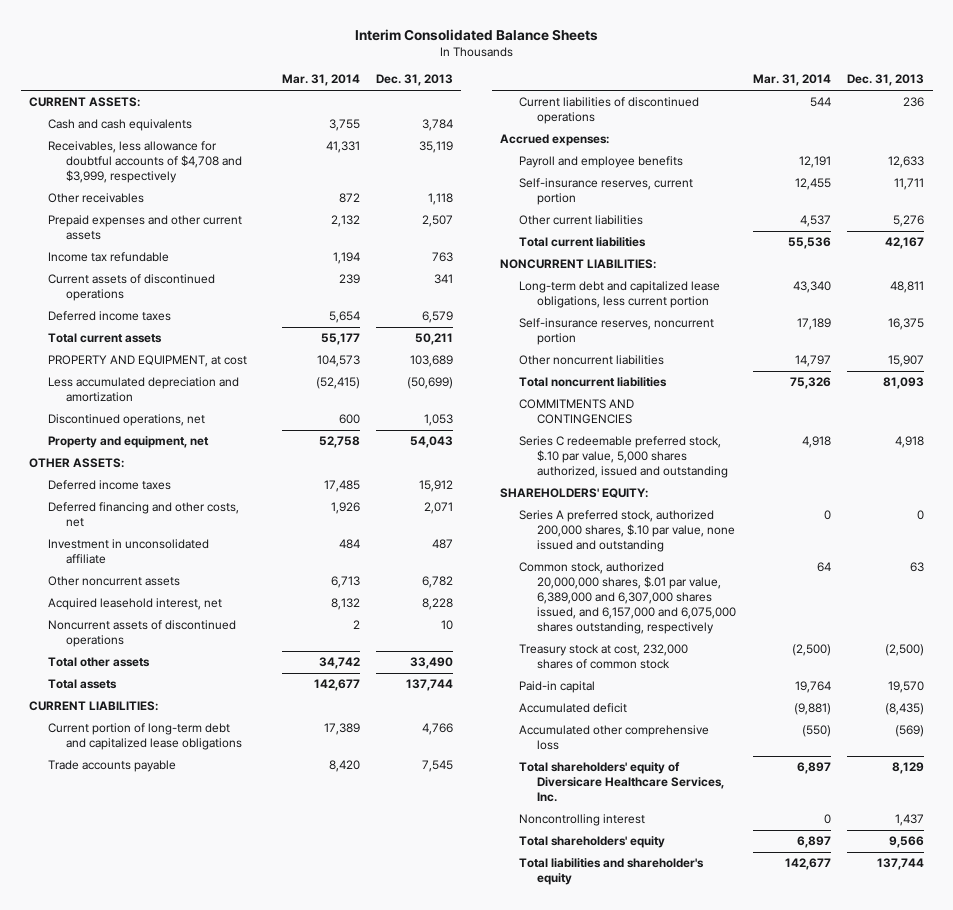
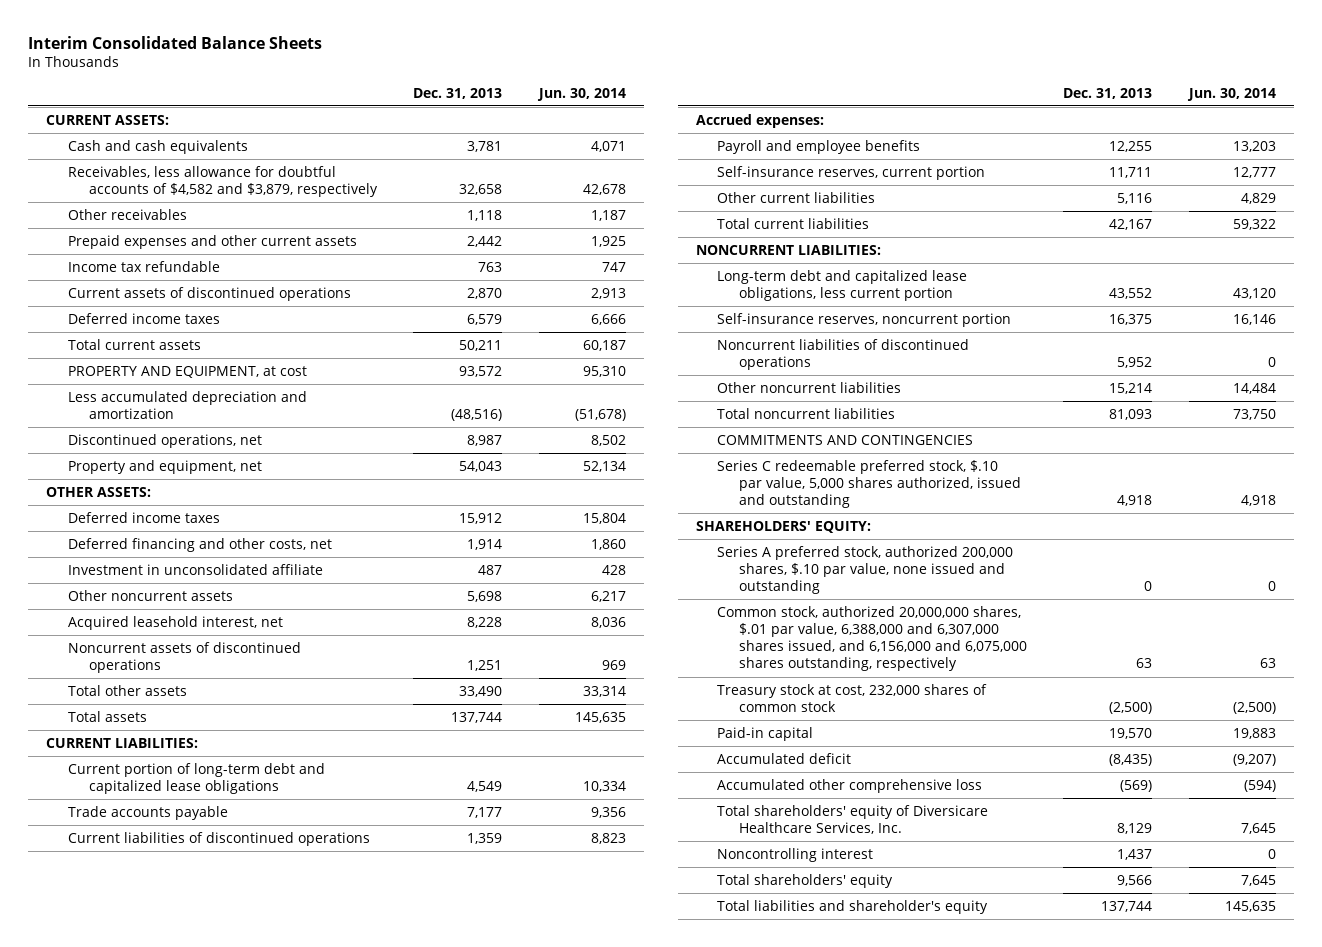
- | Mar. 31, 2014 | Dec. 31, 2013
+ | Dec. 31, 2013 | Jun. 30, 2014
- Cash and cash equivalents | 3,755 | 3,784
- Receivables, less allowance for doubtful accounts of $4,708 and $3,999, respectively | 41,331 | 35,119
+ Cash and cash equivalents | 3,781 | 4,071
+ Receivables, less allowance for doubtful accounts of $4,582 and $3,879, respectively | 32,658 | 42,678
- Prepaid expenses and other current assets | 2,132 | 2,507
+ Prepaid expenses and other current assets | 2,442 | 1,925
- Current assets of discontinued operations | 239 | 341
+ Current assets of discontinued operations | 2,870 | 2,913
- PROPERTY AND EQUIPMENT, at cost | 104,573 | 103,689
- Less accumulated depreciation and amortization | (52,415) | (50,699)
- Discontinued operations, net | 600 | 1,053
+ PROPERTY AND EQUIPMENT, at cost | 93,572 | 95,310
+ Less accumulated depreciation and amortization | (48,516) | (51,678)
+ Discontinued operations, net | 8,987 | 8,502
- Deferred financing and other costs, net | 1,926 | 2,071
+ Deferred financing and other costs, net | 1,914 | 1,860
- Other noncurrent assets | 6,713 | 6,782
+ Other noncurrent assets | 5,698 | 6,217
- Noncurrent assets of discontinued operations | 2 | 10
+ Noncurrent assets of discontinued operations | 1,251 | 969
- Current portion of long-term debt and capitalized lease obligations | 17,389 | 4,766
- Trade accounts payable | 8,420 | 7,545
- Current liabilities of discontinued operations | 544 | 236
+ Current portion of long-term debt and capitalized lease obligations | 4,549 | 10,334
+ Trade accounts payable | 7,177 | 9,356
+ Current liabilities of discontinued operations | 1,359 | 8,823
- Payroll and employee benefits | 12,191 | 12,633
+ Payroll and employee benefits | 12,255 | 13,203
- Other current liabilities | 4,537 | 5,276
+ Other current liabilities | 5,116 | 4,829
- Long-term debt and capitalized lease obligations, less current portion | 43,340 | 48,811
+ Long-term debt and capitalized lease obligations, less current portion | 43,552 | 43,120
- Other noncurrent liabilities | 14,797 | 15,907
+ Noncurrent liabilities of discontinued operations | 5,952 | 0
+ Other noncurrent liabilities | 15,214 | 14,484
- Common stock, authorized 20,000,000 shares, $.01 par value, 6,389,000 and 6,307,000 shares issued, and 6,157,000 and 6,075,000 shares outstanding, respectively | 64 | 63
+ Common stock, authorized 20,000,000 shares, $.01 par value, 6,388,000 and 6,307,000 shares issued, and 6,156,000 and 6,075,000 shares outstanding, respectively | 63 | 63

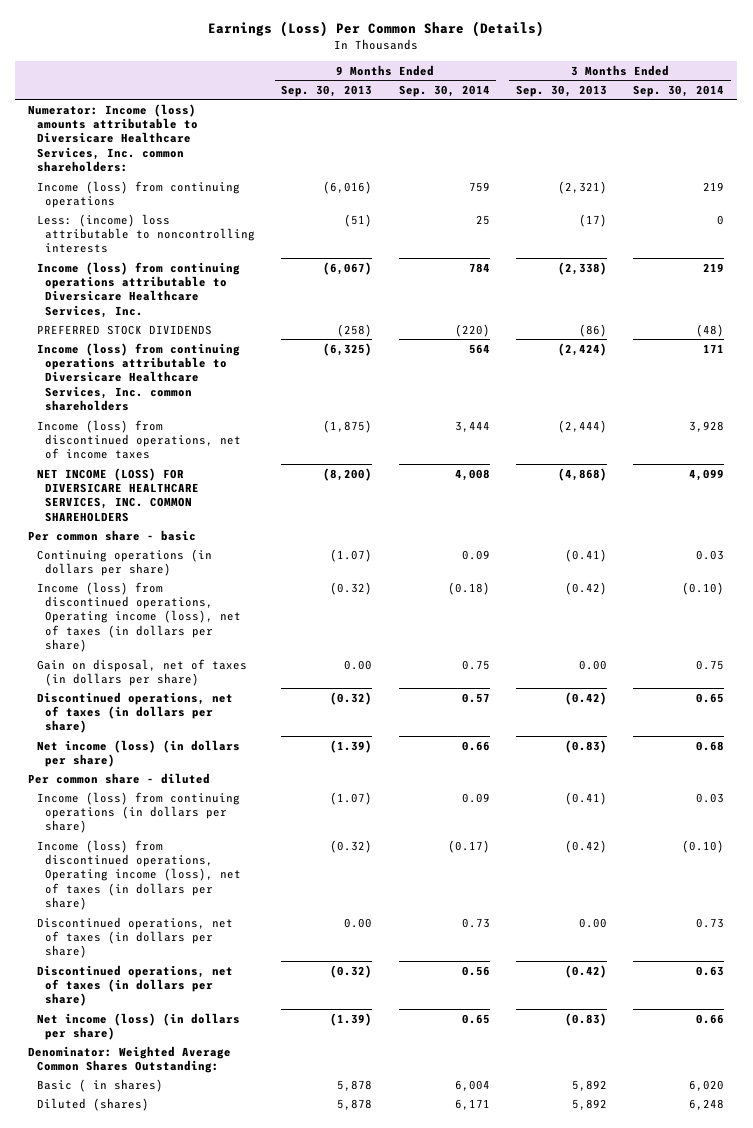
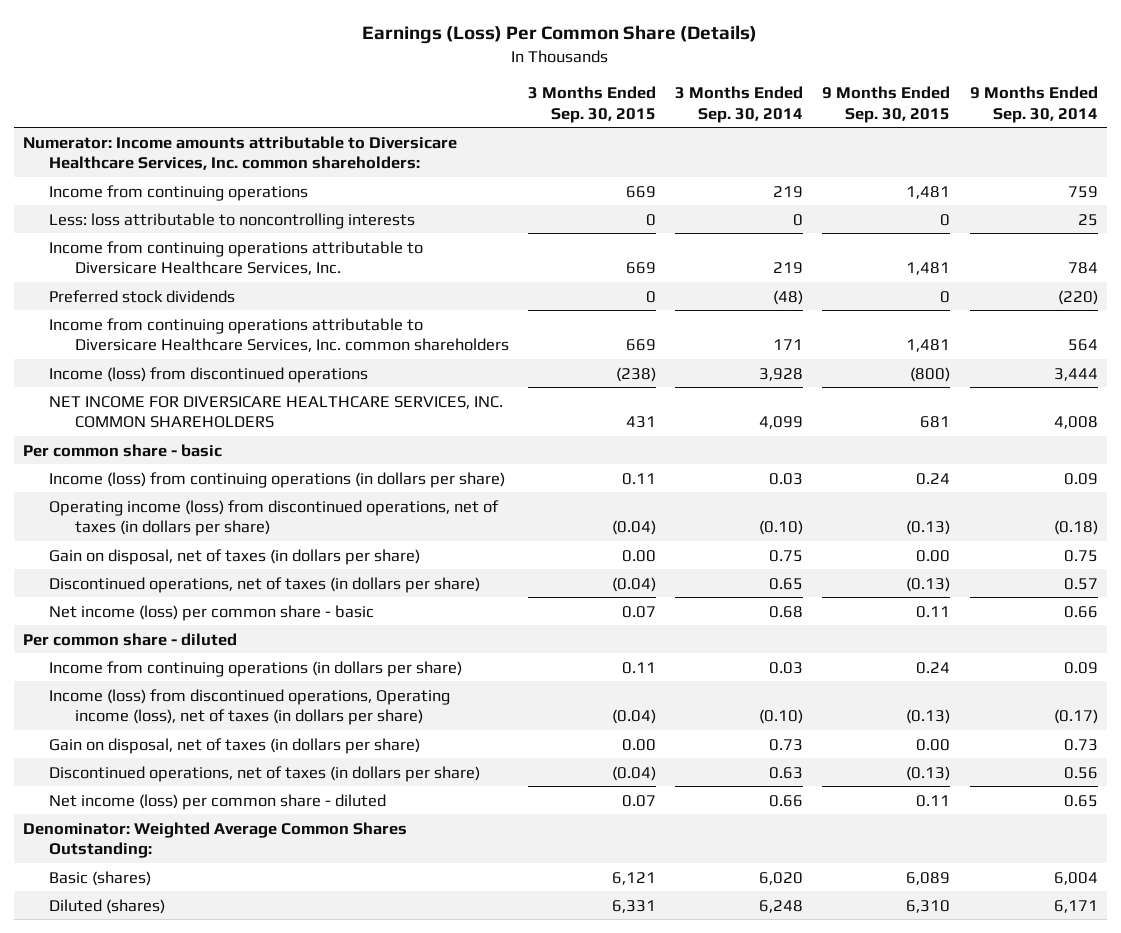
- | 9 Months Ended Sep. 30, 2013 | 9 Months Ended Sep. 30, 2014 | 3 Months Ended Sep. 30, 2013 | 3 Months Ended Sep. 30, 2014
+ | 3 Months Ended Sep. 30, 2015 | 3 Months Ended Sep. 30, 2014 | 9 Months Ended Sep. 30, 2015 | 9 Months Ended Sep. 30, 2014
- Numerator: Income (loss) amounts attributable to Diversicare Healthcare Services, Inc. common shareholders:
- Income (loss) from continuing operations | (6,016) | 759 | (2,321) | 219
- Less: (income) loss attributable to noncontrolling interests | (51) | 25 | (17) | 0
- Income (loss) from continuing operations attributable to Diversicare Healthcare Services, Inc. | (6,067) | 784 | (2,338) | 219
- PREFERRED STOCK DIVIDENDS | (258) | (220) | (86) | (48)
- Income (loss) from continuing operations attributable to Diversicare Healthcare Services, Inc. common shareholders | (6,325) | 564 | (2,424) | 171
- Income (loss) from discontinued operations, net of income taxes | (1,875) | 3,444 | (2,444) | 3,928
- NET INCOME (LOSS) FOR DIVERSICARE HEALTHCARE SERVICES, INC. COMMON SHAREHOLDERS | (8,200) | 4,008 | (4,868) | 4,099
+ Numerator: Income amounts attributable to Diversicare Healthcare Services, Inc. common shareholders:
+ Income from continuing operations | 669 | 219 | 1,481 | 759
+ Less: loss attributable to noncontrolling interests | 0 | 0 | 0 | 25
+ Income from continuing operations attributable to Diversicare Healthcare Services, Inc. | 669 | 219 | 1,481 | 784
+ Preferred stock dividends | 0 | (48) | 0 | (220)
+ Income from continuing operations attributable to Diversicare Healthcare Services, Inc. common shareholders | 669 | 171 | 1,481 | 564
+ Income (loss) from discontinued operations | (238) | 3,928 | (800) | 3,444
+ NET INCOME FOR DIVERSICARE HEALTHCARE SERVICES, INC. COMMON SHAREHOLDERS | 431 | 4,099 | 681 | 4,008
- Continuing operations (in dollars per share) | (1.07) | 0.09 | (0.41) | 0.03
- Income (loss) from discontinued operations, Operating income (loss), net of taxes (in dollars per share) | (0.32) | (0.18) | (0.42) | (0.10)
moved up: Income (loss) from continuing operations (in dollars per share) | 0.11 | 0.03 | 0.24 | 0.09
+ Operating income (loss) from discontinued operations, net of taxes (in dollars per share) | (0.04) | (0.10) | (0.13) | (0.18)
- Net income (loss) (in dollars per share) | (1.39) | 0.66 | (0.83) | 0.68
+ Net income (loss) per common share - basic | 0.07 | 0.68 | 0.11 | 0.66
+ Income from continuing operations (in dollars per share) | 0.11 | 0.03 | 0.24 | 0.09
- Discontinued operations, net of taxes (in dollars per share) | 0.00 | 0.73 | 0.00 | 0.73
+ Gain on disposal, net of taxes (in dollars per share) | 0.00 | 0.73 | 0.00 | 0.73
- Net income (loss) (in dollars per share) | (1.39) | 0.65 | (0.83) | 0.66
+ Net income (loss) per common share - diluted | 0.07 | 0.66 | 0.11 | 0.65
- Basic ( in shares) | 5,878 | 6,004 | 5,892 | 6,020
+ Basic (shares) | 6,121 | 6,020 | 6,089 | 6,004

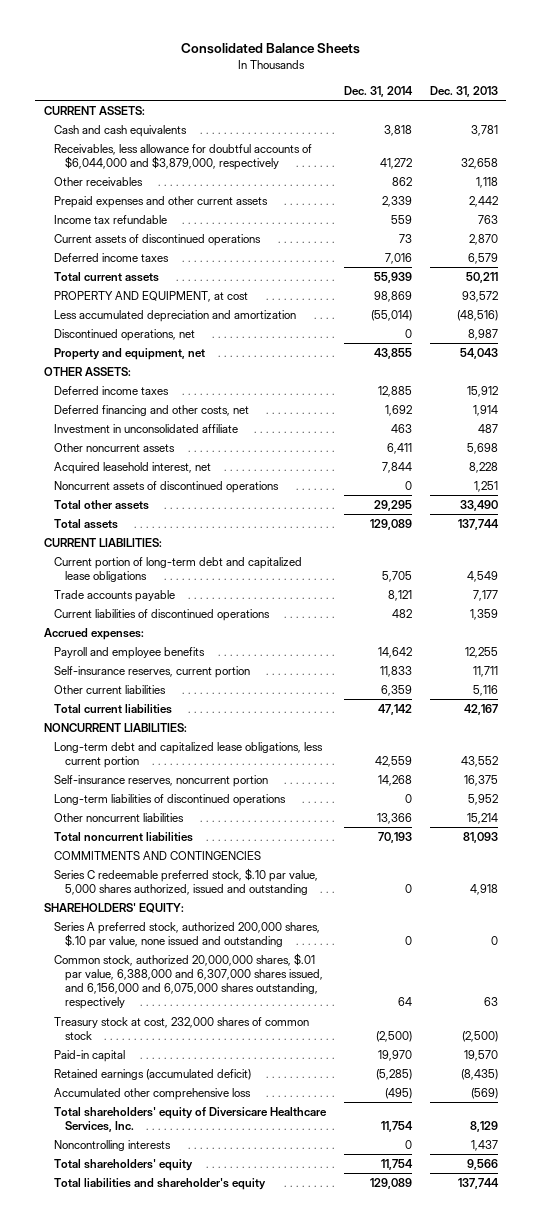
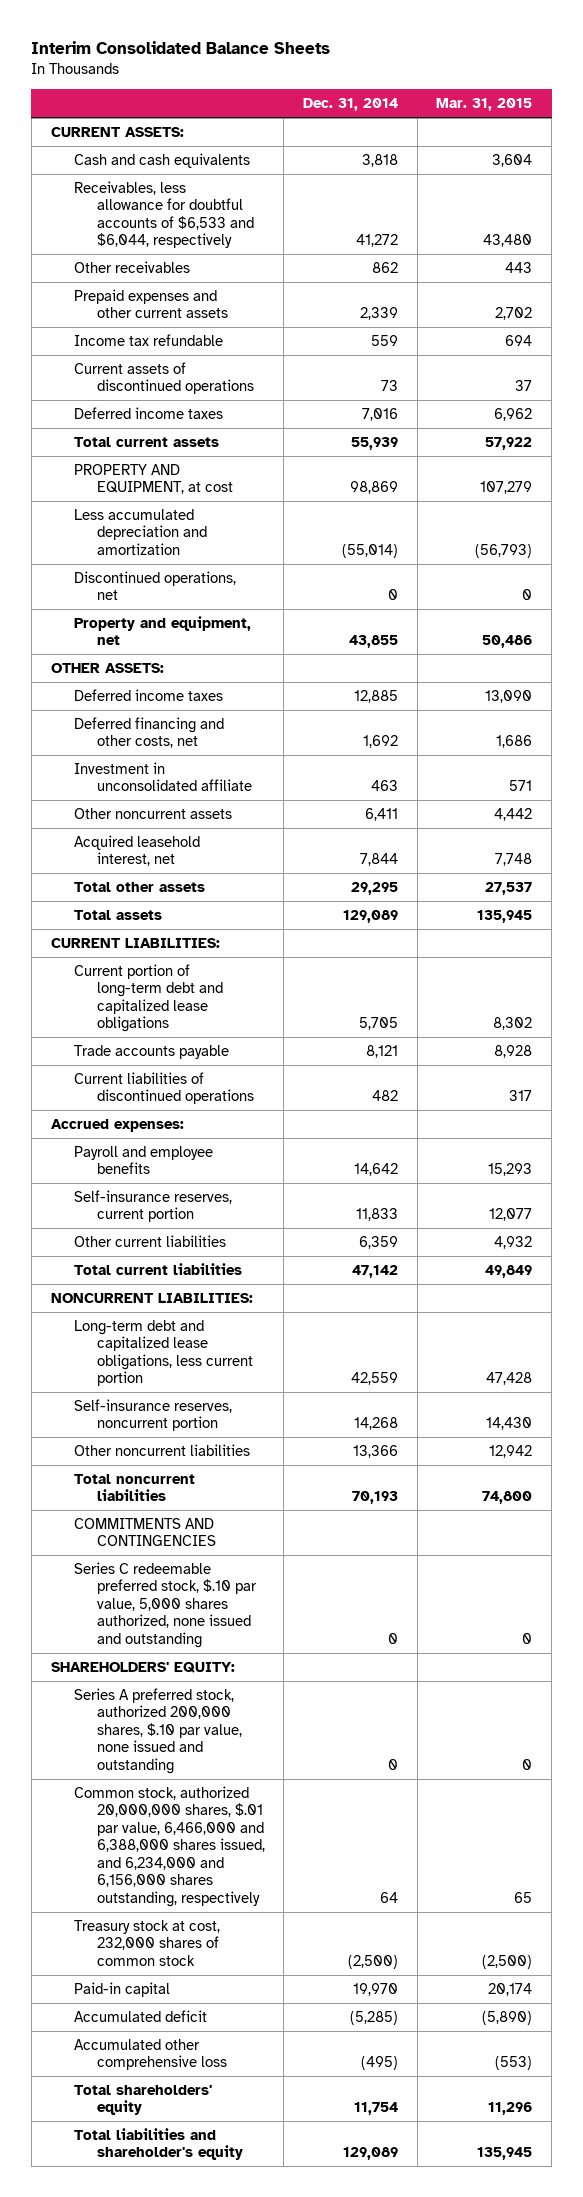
- Consolidated Balance Sheets
+ Interim Consolidated Balance Sheets
- | Dec. 31, 2014 | Dec. 31, 2013
+ | Dec. 31, 2014 | Mar. 31, 2015
- Receivables, less allowance for doubtful accounts of $6,044,000 and $3,879,000, respectively | 41,272 | 32,658
+ Receivables, less allowance for doubtful accounts of $6,533 and $6,044, respectively | 41,272 | 43,480
- Noncurrent assets of discontinued operations | 0 | 1,251
- Long-term liabilities of discontinued operations | 0 | 5,952
- Series C redeemable preferred stock, $.10 par value, 5,000 shares authorized, issued and outstanding | 0 | 4,918
+ Series C redeemable preferred stock, $.10 par value, 5,000 shares authorized, none issued and outstanding | 0 | 0
- Common stock, authorized 20,000,000 shares, $.01 par value, 6,388,000 and 6,307,000 shares issued, and 6,156,000 and 6,075,000 shares outstanding, respectively | 64 | 63
+ Common stock, authorized 20,000,000 shares, $.01 par value, 6,466,000 and 6,388,000 shares issued, and 6,234,000 and 6,156,000 shares outstanding, respectively | 64 | 65
- Retained earnings (accumulated deficit) | (5,285) | (8,435)
+ Accumulated deficit | (5,285) | (5,890)
- Total shareholders' equity of Diversicare Healthcare Services, Inc. | 11,754 | 8,129
- Noncontrolling interests | 0 | 1,437

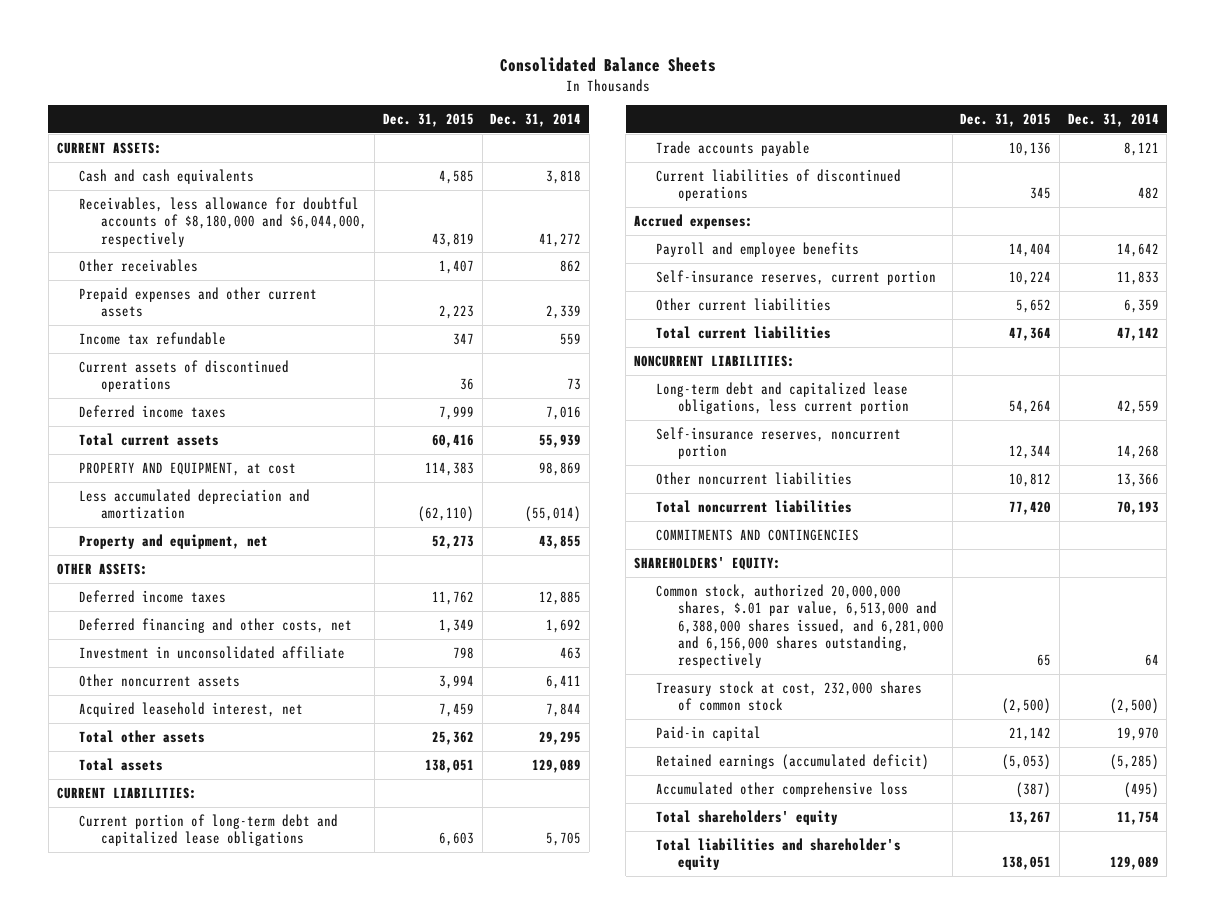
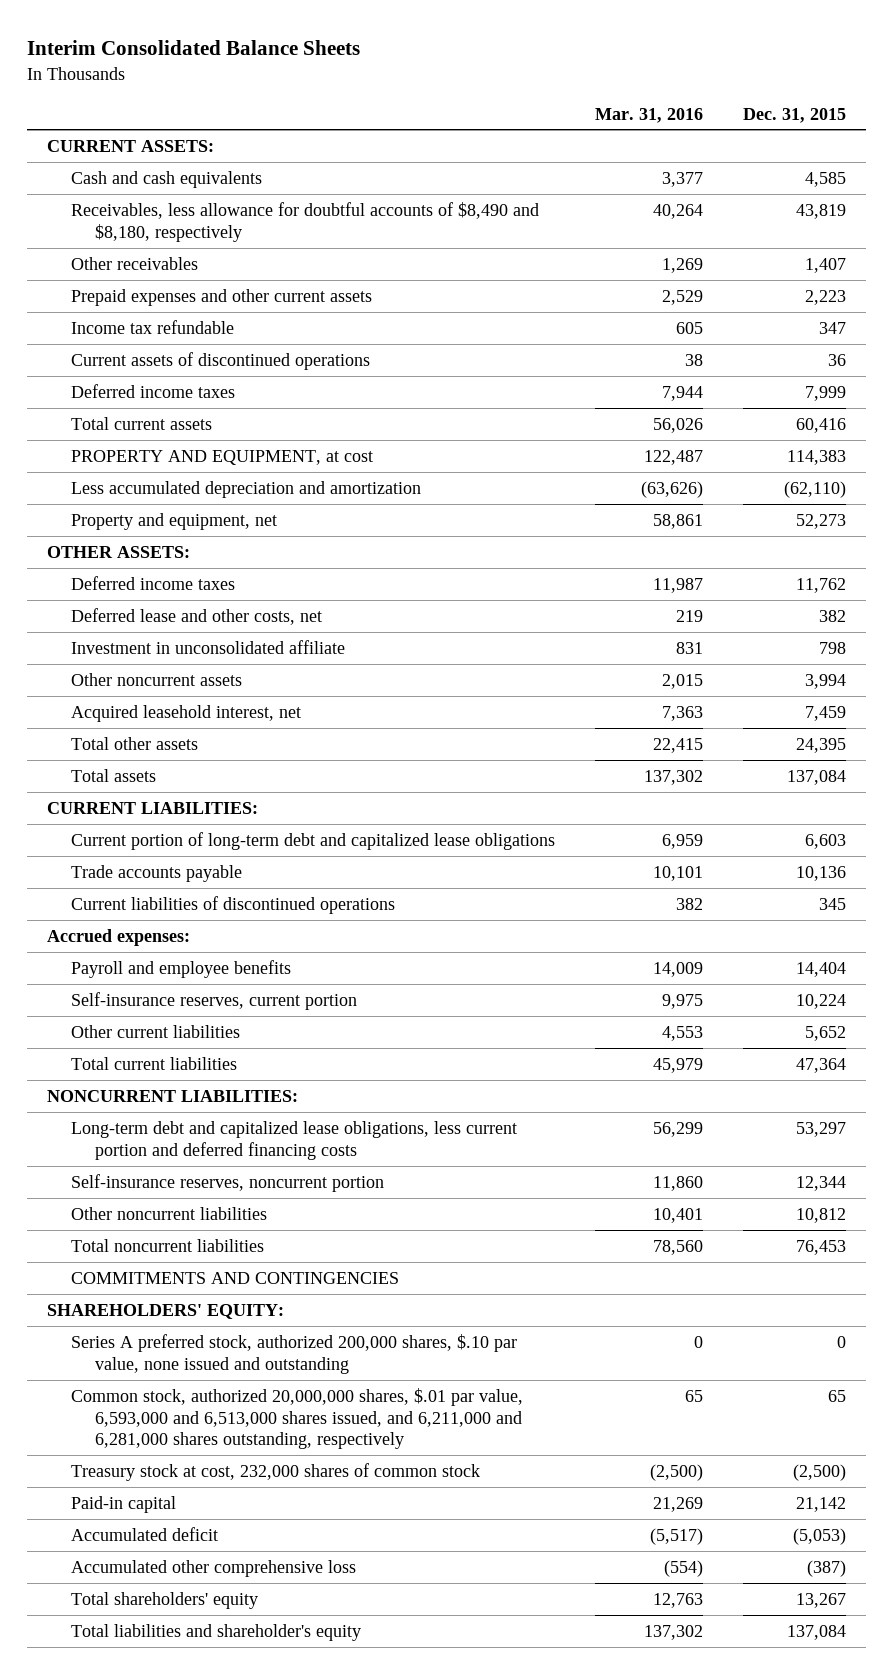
- Consolidated Balance Sheets
+ Interim Consolidated Balance Sheets
- | Dec. 31, 2015 | Dec. 31, 2014
+ | Mar. 31, 2016 | Dec. 31, 2015
- Receivables, less allowance for doubtful accounts of $8,180,000 and $6,044,000, respectively | 43,819 | 41,272
+ Receivables, less allowance for doubtful accounts of $8,490 and $8,180, respectively | 40,264 | 43,819
- Deferred financing and other costs, net | 1,349 | 1,692
+ Deferred lease and other costs, net | 219 | 382
- Total other assets | 25,362 | 29,295
- Total assets | 138,051 | 129,089
+ Total other assets | 22,415 | 24,395
+ Total assets | 137,302 | 137,084
- Long-term debt and capitalized lease obligations, less current portion | 54,264 | 42,559
+ Long-term debt and capitalized lease obligations, less current portion and deferred financing costs | 56,299 | 53,297
- Total noncurrent liabilities | 77,420 | 70,193
+ Total noncurrent liabilities | 78,560 | 76,453
- Common stock, authorized 20,000,000 shares, $.01 par value, 6,513,000 and 6,388,000 shares issued, and 6,281,000 and 6,156,000 shares outstanding, respectively | 65 | 64
+ Series A preferred stock, authorized 200,000 shares, $.10 par value, none issued and outstanding | 0 | 0
+ Common stock, authorized 20,000,000 shares, $.01 par value, 6,593,000 and 6,513,000 shares issued, and 6,211,000 and 6,281,000 shares outstanding, respectively | 65 | 65
- Retained earnings (accumulated deficit) | (5,053) | (5,285)
+ Accumulated deficit | (5,517) | (5,053)
- Total liabilities and shareholder's equity | 138,051 | 129,089
+ Total liabilities and shareholder's equity | 137,302 | 137,084

